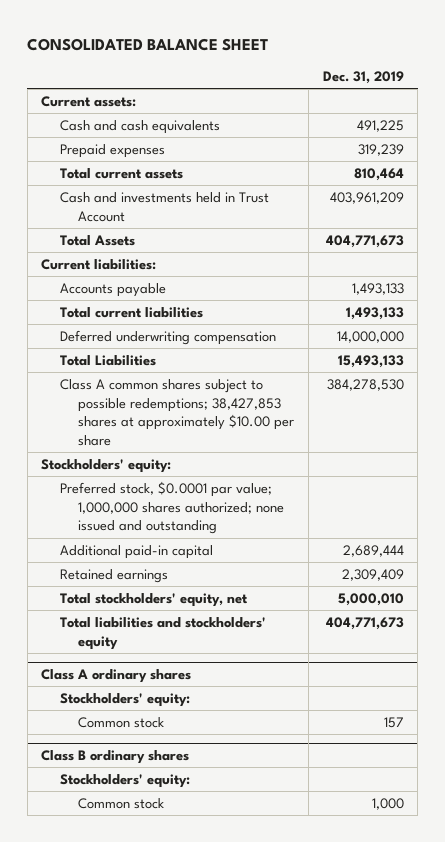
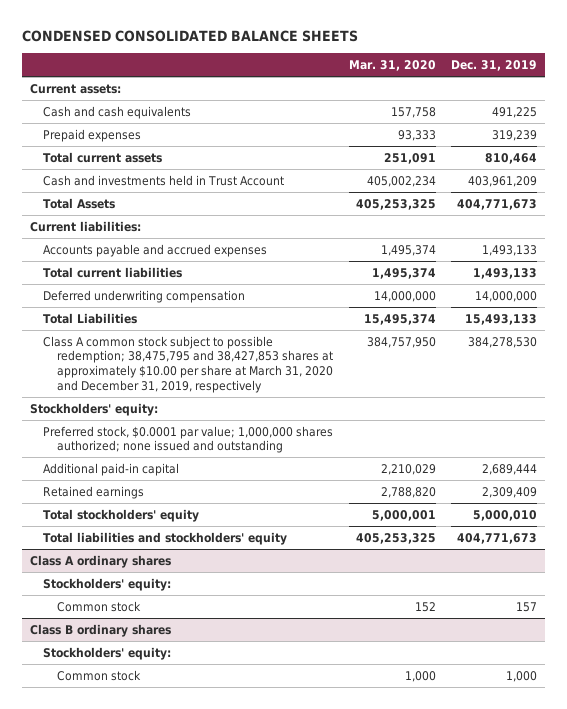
- CONSOLIDATED BALANCE SHEET
+ CONDENSED CONSOLIDATED BALANCE SHEETS
- | Dec. 31, 2019
+ | Mar. 31, 2020 | Dec. 31, 2019
- Accounts payable | 1,493,133
+ Accounts payable and accrued expenses | 1,495,374 | 1,493,133
- Class A common shares subject to possible redemptions; 38,427,853 shares at approximately $10.00 per share | 384,278,530
+ Class A common stock subject to possible redemption; 38,475,795 and 38,427,853 shares at approximately $10.00 per share at March 31, 2020 and December 31, 2019, respectively | 384,757,950 | 384,278,530
- Total stockholders' equity, net | 5,000,010
+ Total stockholders' equity | 5,000,001 | 5,000,010

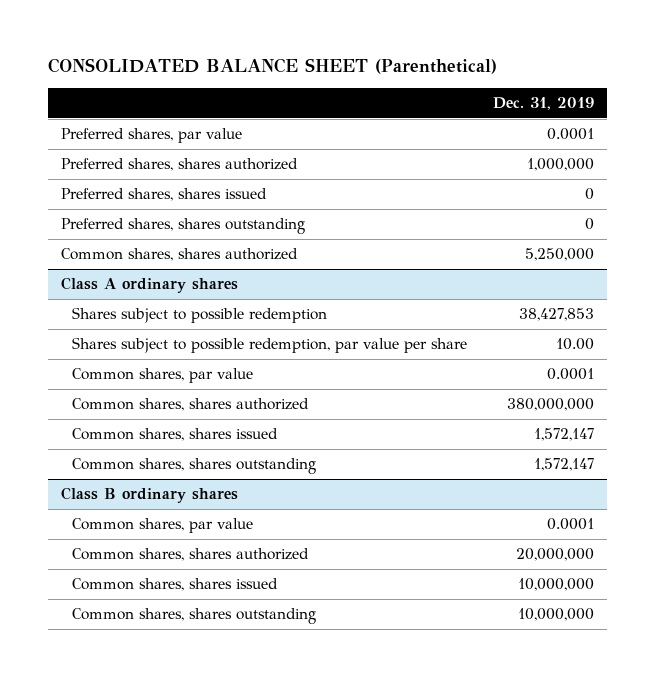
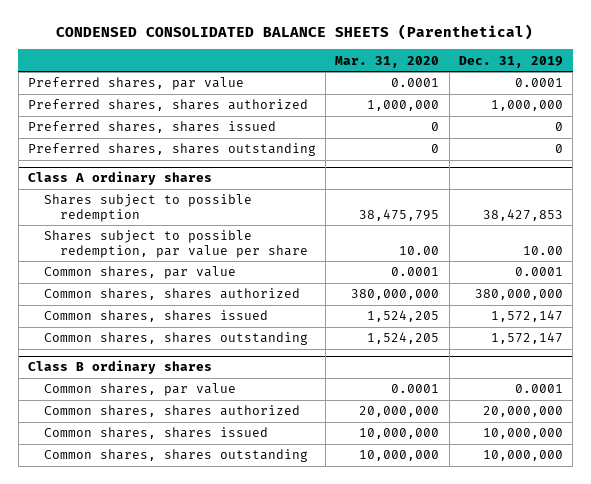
- CONSOLIDATED BALANCE SHEET (Parenthetical)
+ CONDENSED CONSOLIDATED BALANCE SHEETS (Parenthetical)
- | Dec. 31, 2019
+ | Mar. 31, 2020 | Dec. 31, 2019
- Common shares, shares authorized | 5,250,000

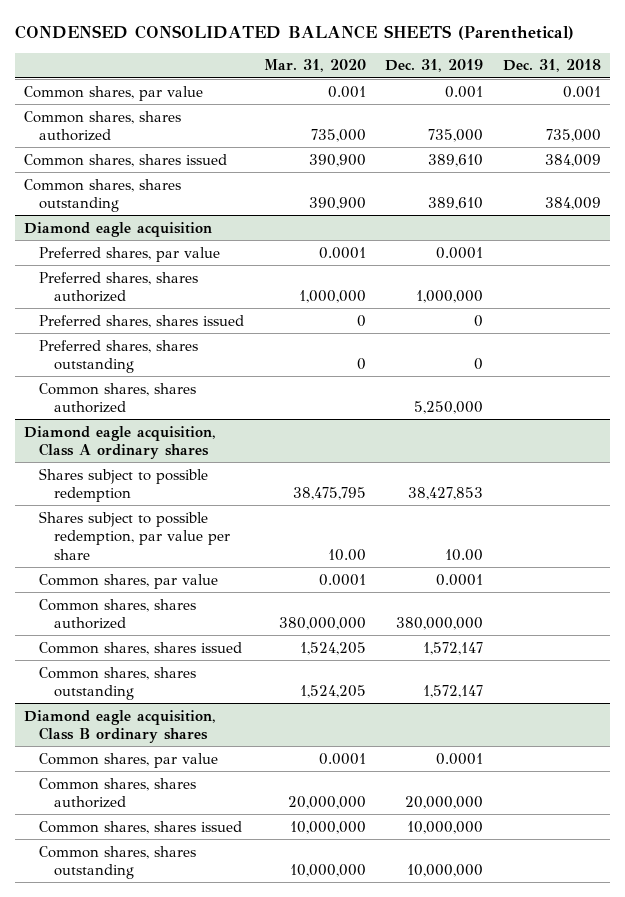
- | Mar. 31, 2020 | Dec. 31, 2019
+ | Mar. 31, 2020 | Dec. 31, 2019 | Dec. 31, 2018
+ Common shares, par value | 0.001 | 0.001 | 0.001
+ Common shares, shares authorized | 735,000 | 735,000 | 735,000
+ Common shares, shares issued | 390,900 | 389,610 | 384,009
+ Common shares, shares outstanding | 390,900 | 389,610 | 384,009
+ Diamond eagle acquisition
- Class A ordinary shares
+ Common shares, shares authorized | | 5,250,000 |
+ Diamond eagle acquisition, Class A ordinary shares
- Class B ordinary shares
+ Diamond eagle acquisition, Class B ordinary shares

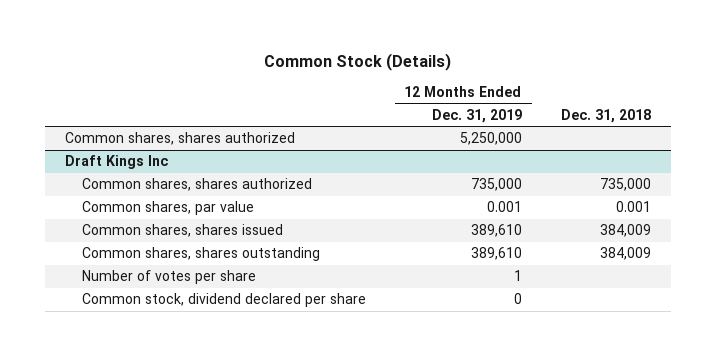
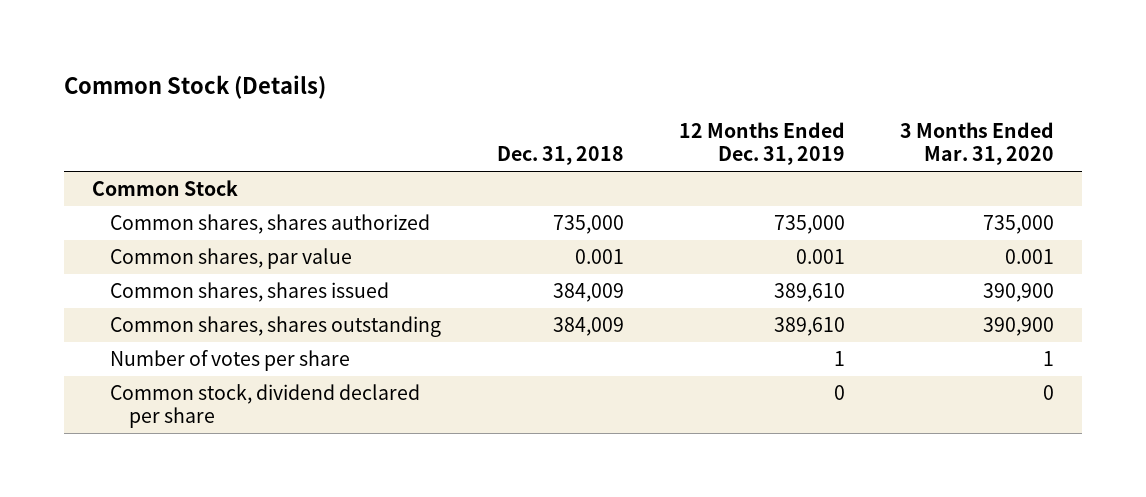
- | 12 Months Ended Dec. 31, 2019 | Dec. 31, 2018
+ | Dec. 31, 2018 | 12 Months Ended Dec. 31, 2019 | 3 Months Ended Mar. 31, 2020
- Common shares, shares authorized | 5,250,000 |
- Draft Kings Inc
+ Common Stock

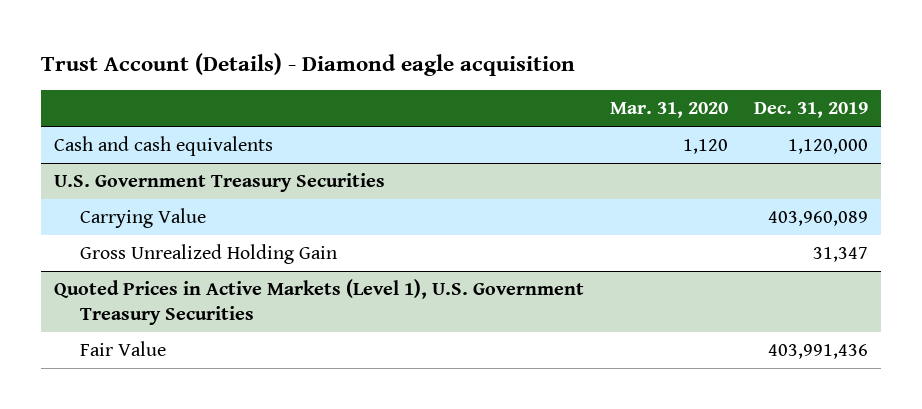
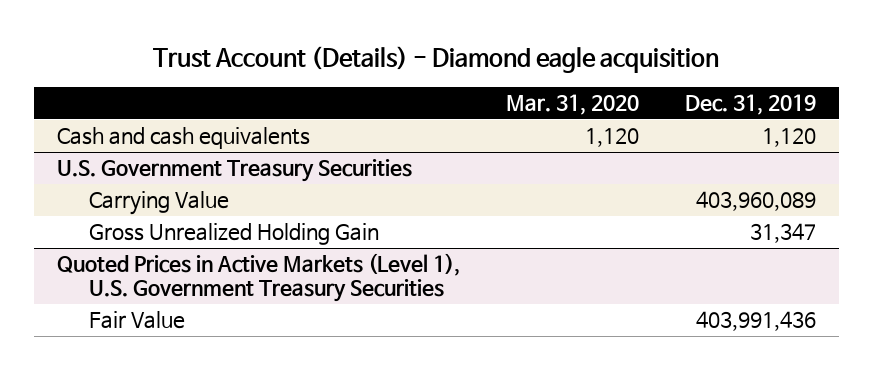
- Cash and cash equivalents | 1,120 | 1,120,000
+ Cash and cash equivalents | 1,120 | 1,120

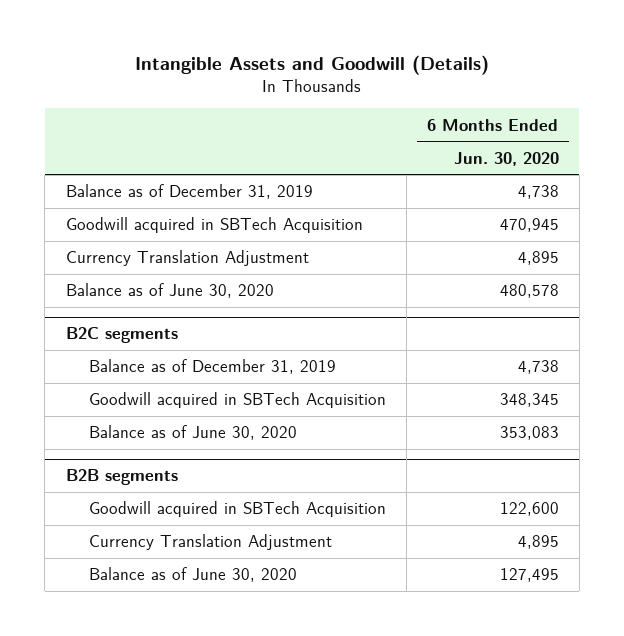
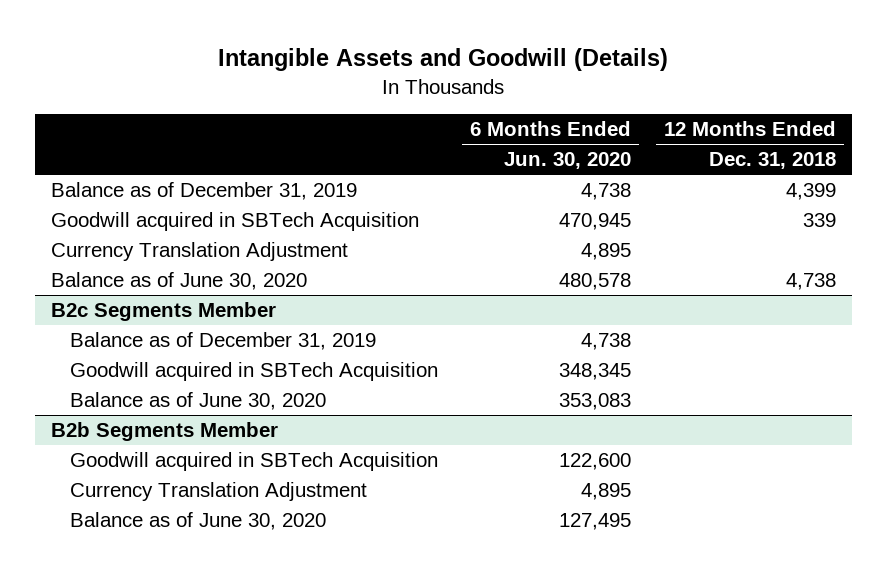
- | 6 Months Ended Jun. 30, 2020
+ | 6 Months Ended Jun. 30, 2020 | 12 Months Ended Dec. 31, 2018
- B2C segments
+ B2c Segments Member
- B2B segments
+ B2b Segments Member

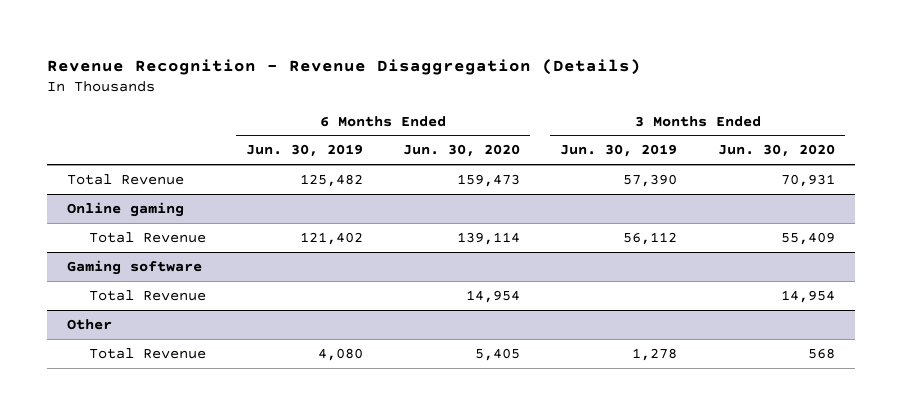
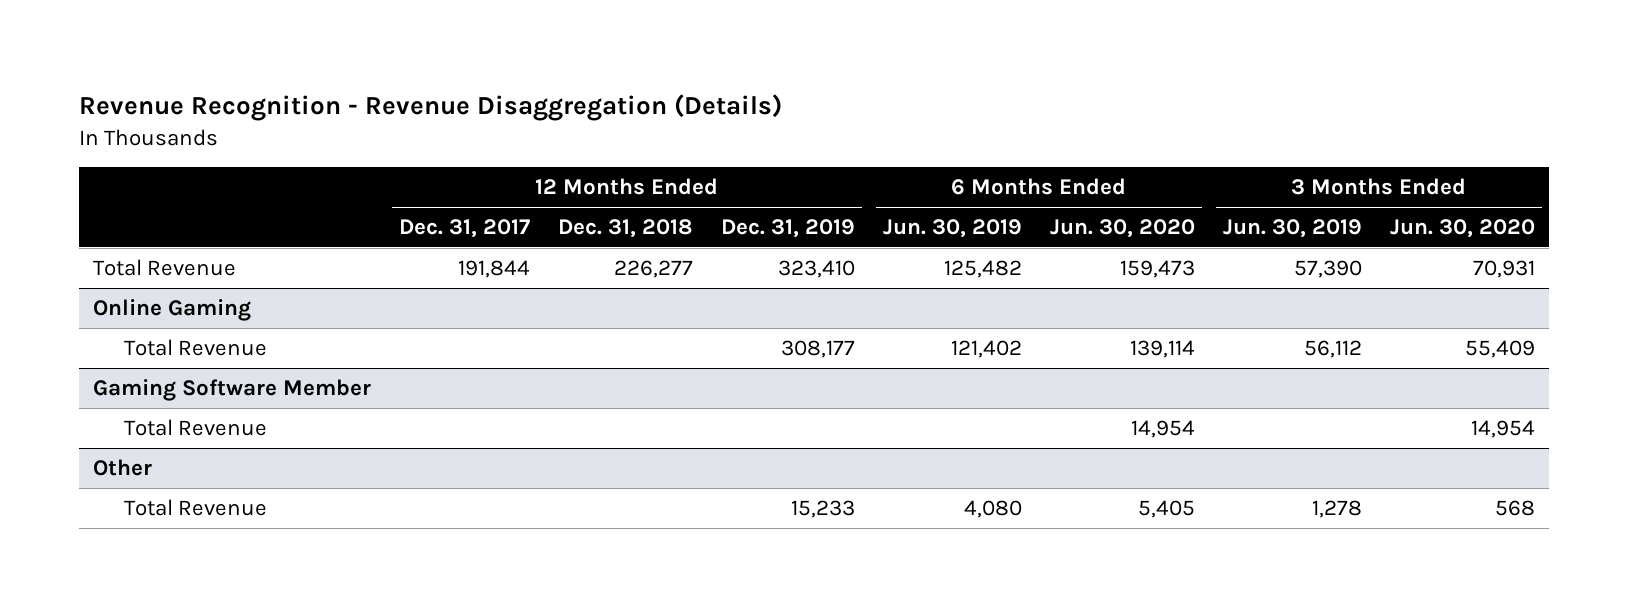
- | 6 Months Ended Jun. 30, 2019 | 6 Months Ended Jun. 30, 2020 | 3 Months Ended Jun. 30, 2019 | 3 Months Ended Jun. 30, 2020
+ | 12 Months Ended Dec. 31, 2017 | 12 Months Ended Dec. 31, 2018 | 12 Months Ended Dec. 31, 2019 | 6 Months Ended Jun. 30, 2019 | 6 Months Ended Jun. 30, 2020 | 3 Months Ended Jun. 30, 2019 | 3 Months Ended Jun. 30, 2020
- Online gaming
+ Online Gaming
- Gaming software
+ Gaming Software Member

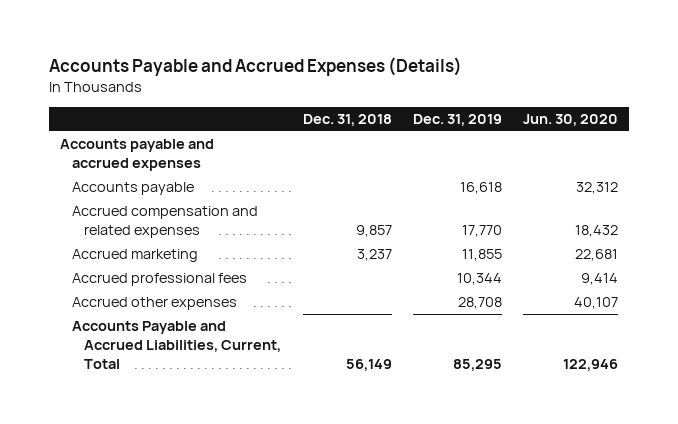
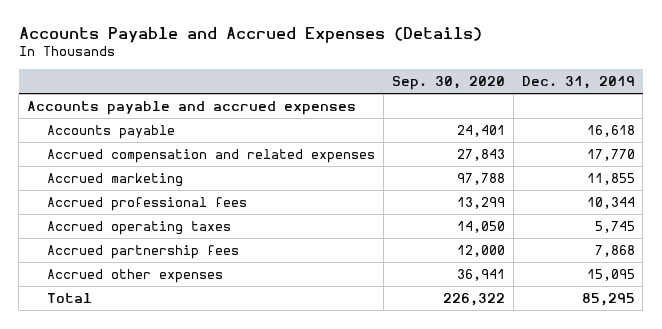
- | Dec. 31, 2018 | Dec. 31, 2019 | Jun. 30, 2020
+ | Sep. 30, 2020 | Dec. 31, 2019
- Accrued other expenses | | 28,708 | 40,107
- Accounts Payable and Accrued Liabilities, Current, Total | 56,149 | 85,295 | 122,946
+ Accrued operating taxes | 14,050 | 5,745
+ Accrued partnership fees | 12,000 | 7,868
+ Accrued other expenses | 36,941 | 15,095
+ Total | 226,322 | 85,295

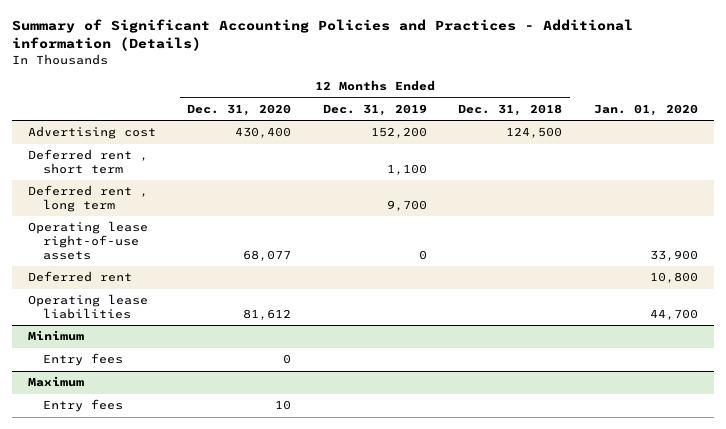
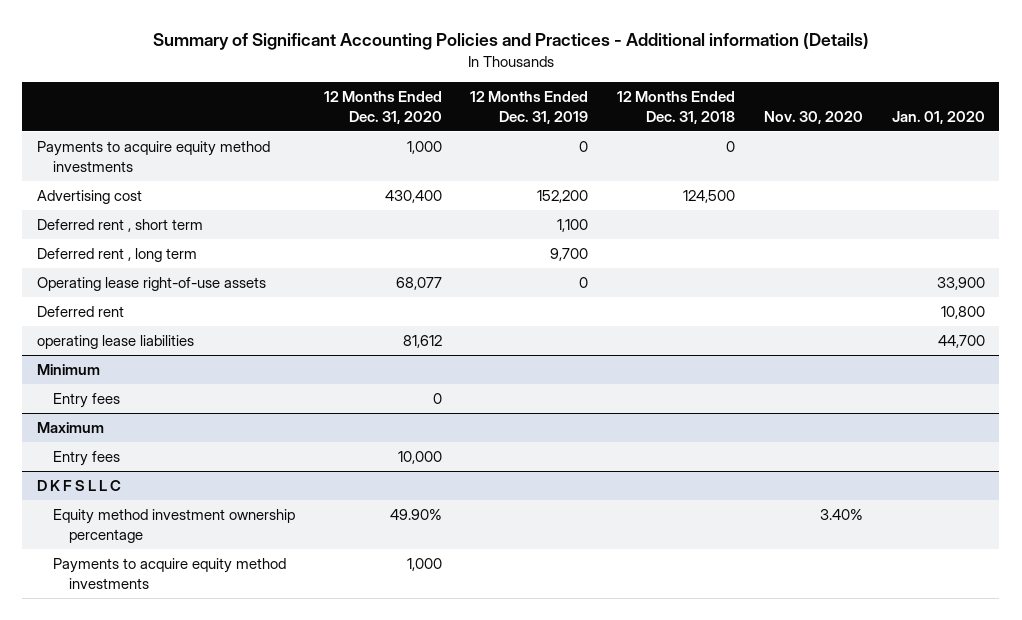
- | 12 Months Ended Dec. 31, 2020 | 12 Months Ended Dec. 31, 2019 | 12 Months Ended Dec. 31, 2018 | Jan. 01, 2020
+ | 12 Months Ended Dec. 31, 2020 | 12 Months Ended Dec. 31, 2019 | 12 Months Ended Dec. 31, 2018 | Nov. 30, 2020 | Jan. 01, 2020
+ Payments to acquire equity method investments | 1,000 | 0 | 0 | |
- Operating lease liabilities | 81,612 | | | 44,700
+ operating lease liabilities | 81,612 | | | | 44,700
@ Maximum
- Entry fees | 10 | | |
+ Entry fees | 10,000 | | | |
+ D K F S L L C
+ Equity method investment ownership percentage | 49.90% | | | 3.40% |
+ Payments to acquire equity method investments | 1,000 | | | |

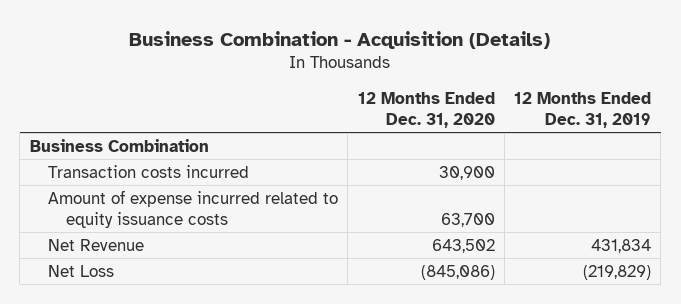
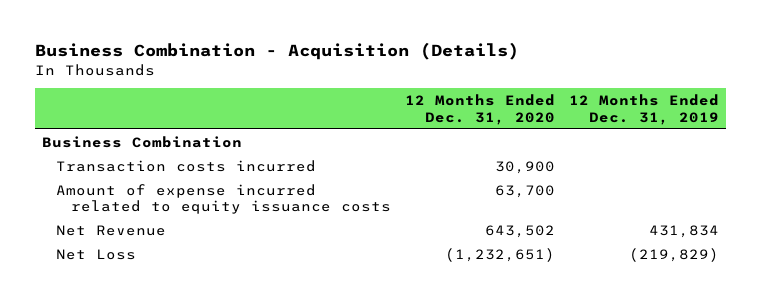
- Net Loss | (845,086) | (219,829)
+ Net Loss | (1,232,651) | (219,829)

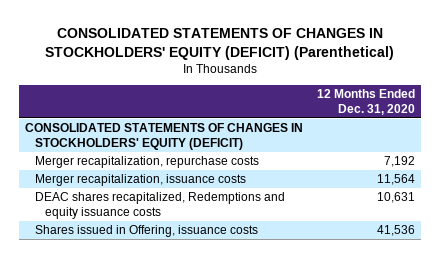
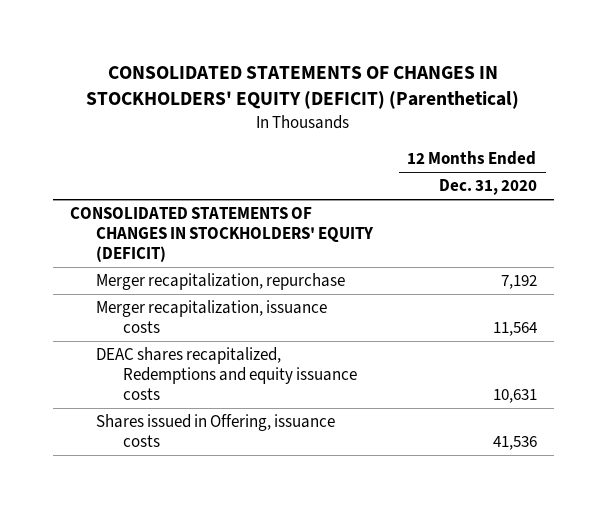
- Merger recapitalization, repurchase costs | 7,192
+ Merger recapitalization, repurchase | 7,192

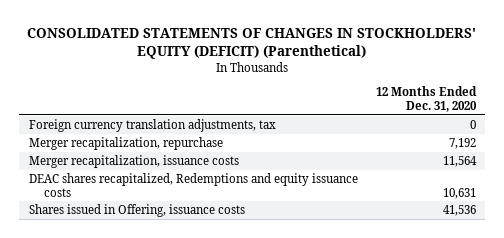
- CONSOLIDATED STATEMENTS OF CHANGES IN STOCKHOLDERS' EQUITY (DEFICIT)
+ Foreign currency translation adjustments, tax | 0

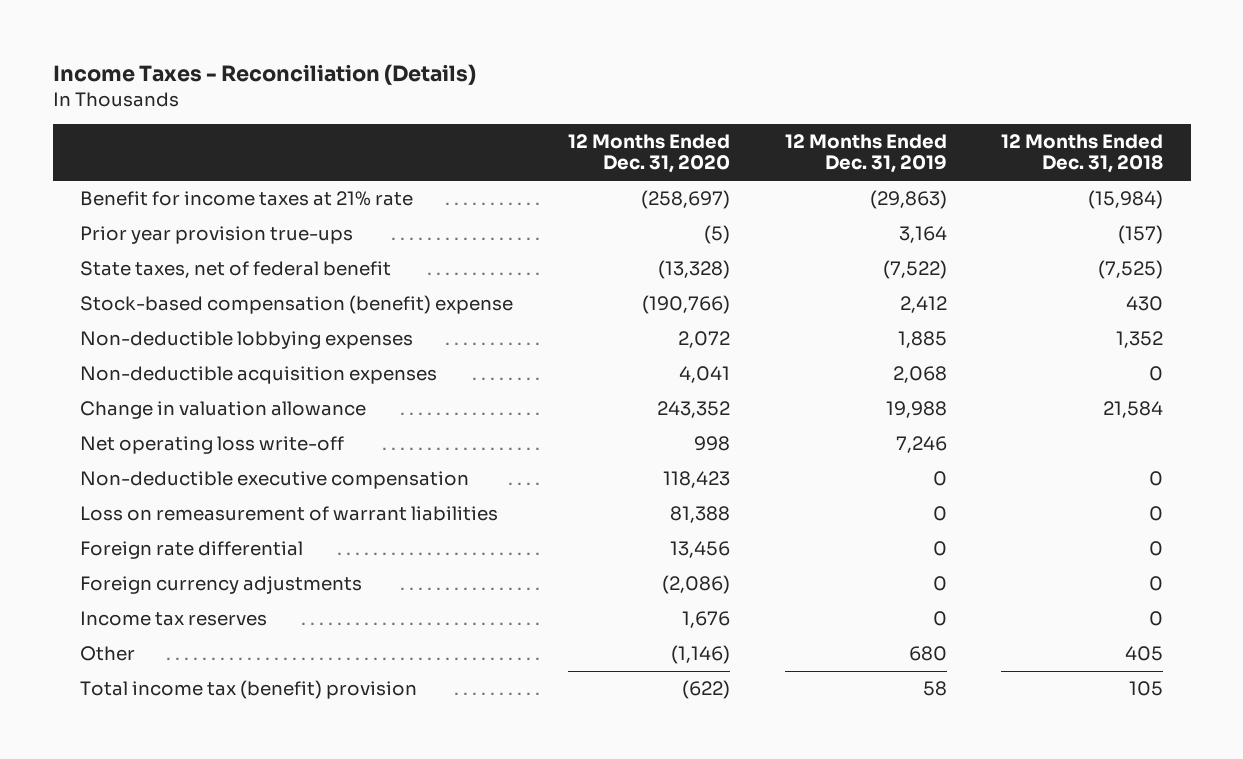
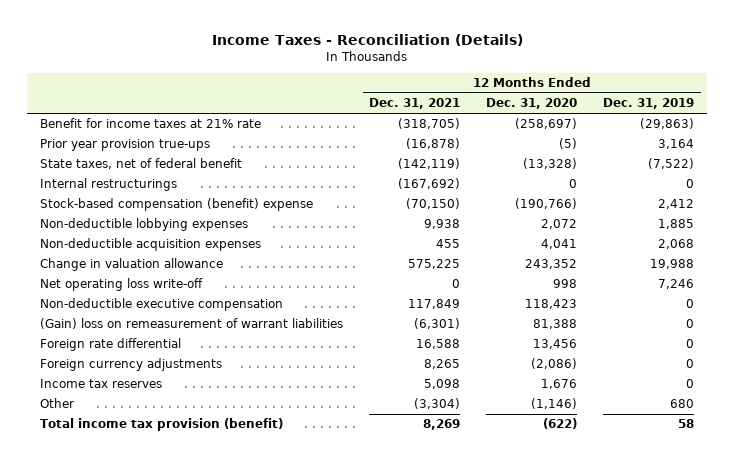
- | 12 Months Ended Dec. 31, 2020 | 12 Months Ended Dec. 31, 2019 | 12 Months Ended Dec. 31, 2018
+ | 12 Months Ended Dec. 31, 2021 | 12 Months Ended Dec. 31, 2020 | 12 Months Ended Dec. 31, 2019
+ Internal restructurings | (167,692) | 0 | 0
- Loss on remeasurement of warrant liabilities | 81,388 | 0 | 0
+ (Gain) loss on remeasurement of warrant liabilities | (6,301) | 81,388 | 0
- Total income tax (benefit) provision | (622) | 58 | 105
+ Total income tax provision (benefit) | 8,269 | (622) | 58

